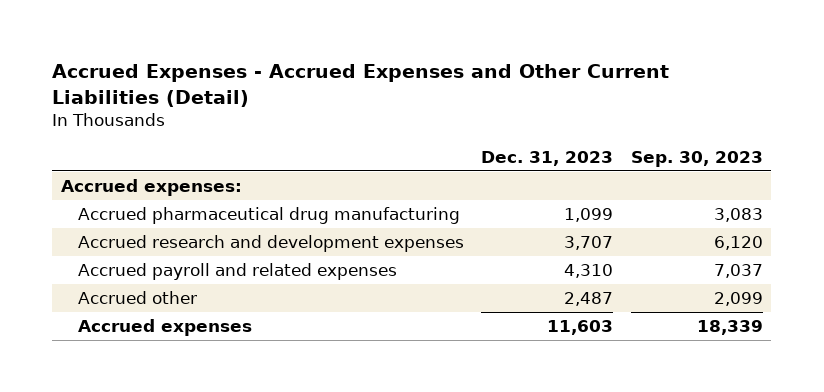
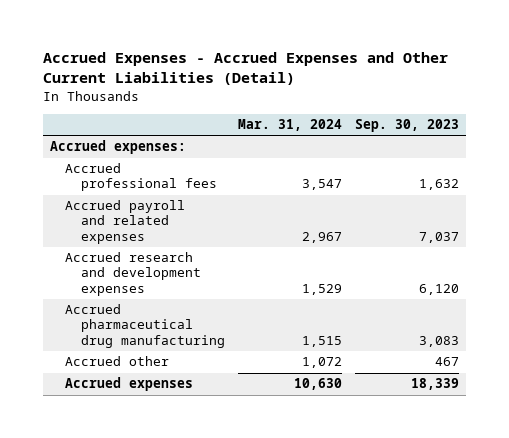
- | Dec. 31, 2023 | Sep. 30, 2023
+ | Mar. 31, 2024 | Sep. 30, 2023
+ Accrued professional fees | 3,547 | 1,632
- Accrued other | 2,487 | 2,099
moved down: Accrued research and development expenses | 1,529 | 6,120
moved down: Accrued pharmaceutical drug manufacturing | 1,515 | 3,083
+ Accrued other | 1,072 | 467

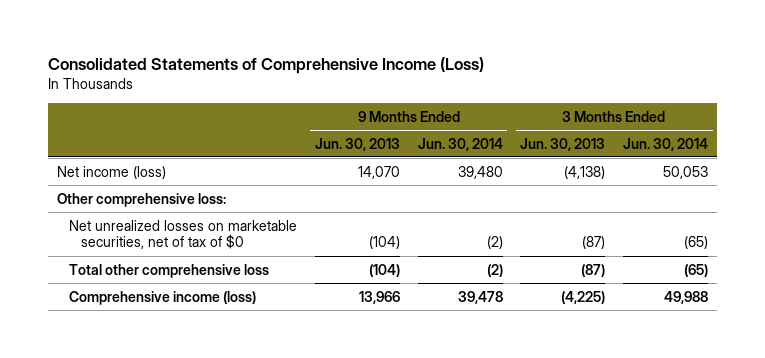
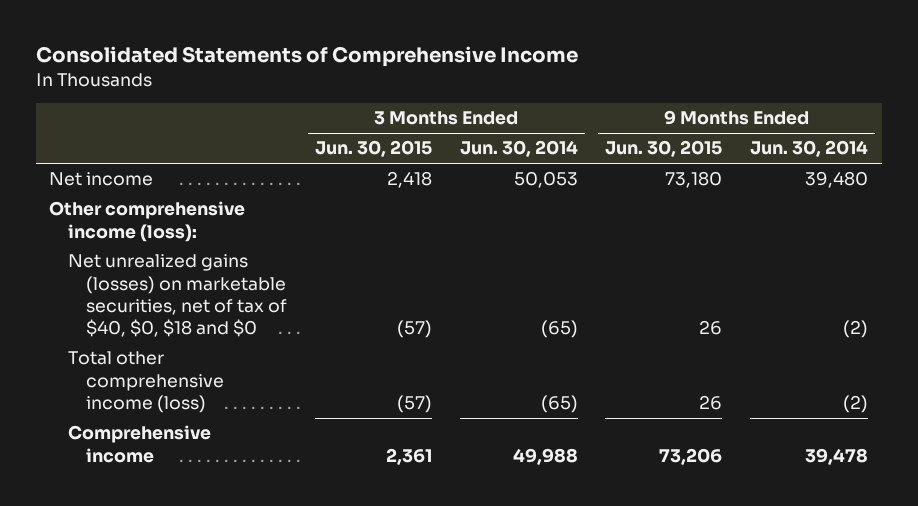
- Consolidated Statements of Comprehensive Income (Loss)
+ Consolidated Statements of Comprehensive Income
- | 9 Months Ended Jun. 30, 2013 | 9 Months Ended Jun. 30, 2014 | 3 Months Ended Jun. 30, 2013 | 3 Months Ended Jun. 30, 2014
+ | 3 Months Ended Jun. 30, 2015 | 3 Months Ended Jun. 30, 2014 | 9 Months Ended Jun. 30, 2015 | 9 Months Ended Jun. 30, 2014
- Net income (loss) | 14,070 | 39,480 | (4,138) | 50,053
- Other comprehensive loss:
- Net unrealized losses on marketable securities, net of tax of $0 | (104) | (2) | (87) | (65)
- Total other comprehensive loss | (104) | (2) | (87) | (65)
- Comprehensive income (loss) | 13,966 | 39,478 | (4,225) | 49,988
+ Net income | 2,418 | 50,053 | 73,180 | 39,480
+ Other comprehensive income (loss):
+ Net unrealized gains (losses) on marketable securities, net of tax of $40, $0, $18 and $0 | (57) | (65) | 26 | (2)
+ Total other comprehensive income (loss) | (57) | (65) | 26 | (2)
+ Comprehensive income | 2,361 | 49,988 | 73,206 | 39,478

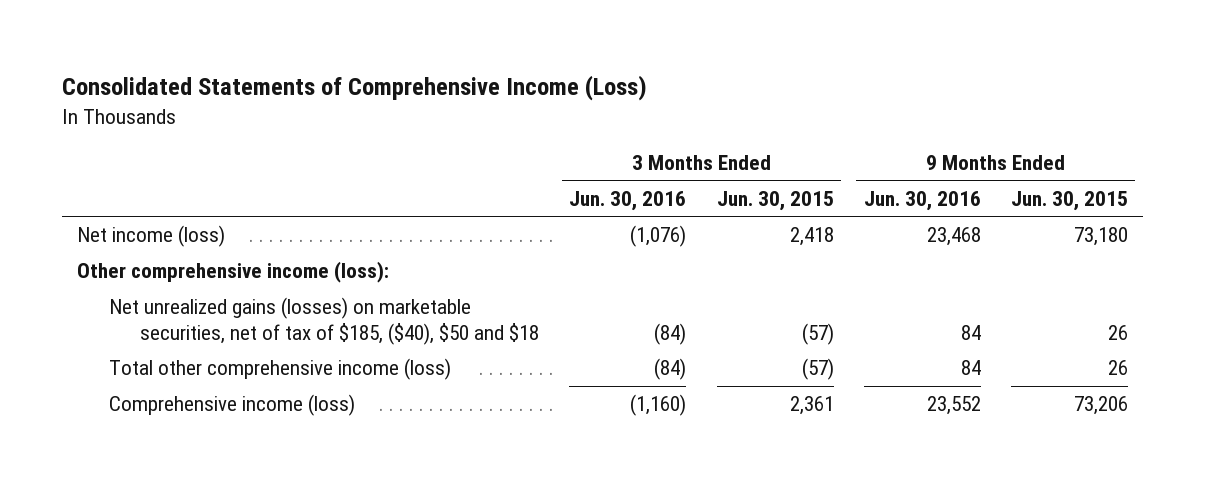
- Consolidated Statements of Comprehensive Income
+ Consolidated Statements of Comprehensive Income (Loss)
- | 3 Months Ended Jun. 30, 2015 | 3 Months Ended Jun. 30, 2014 | 9 Months Ended Jun. 30, 2015 | 9 Months Ended Jun. 30, 2014
+ | 3 Months Ended Jun. 30, 2016 | 3 Months Ended Jun. 30, 2015 | 9 Months Ended Jun. 30, 2016 | 9 Months Ended Jun. 30, 2015
- Net income | 2,418 | 50,053 | 73,180 | 39,480
+ Net income (loss) | (1,076) | 2,418 | 23,468 | 73,180
- Net unrealized gains (losses) on marketable securities, net of tax of $40, $0, $18 and $0 | (57) | (65) | 26 | (2)
+ Net unrealized gains (losses) on marketable securities, net of tax of $185, ($40), $50 and $18 | (84) | (57) | 84 | 26
- Comprehensive income | 2,361 | 49,988 | 73,206 | 39,478
+ Comprehensive income (loss) | (1,160) | 2,361 | 23,552 | 73,206

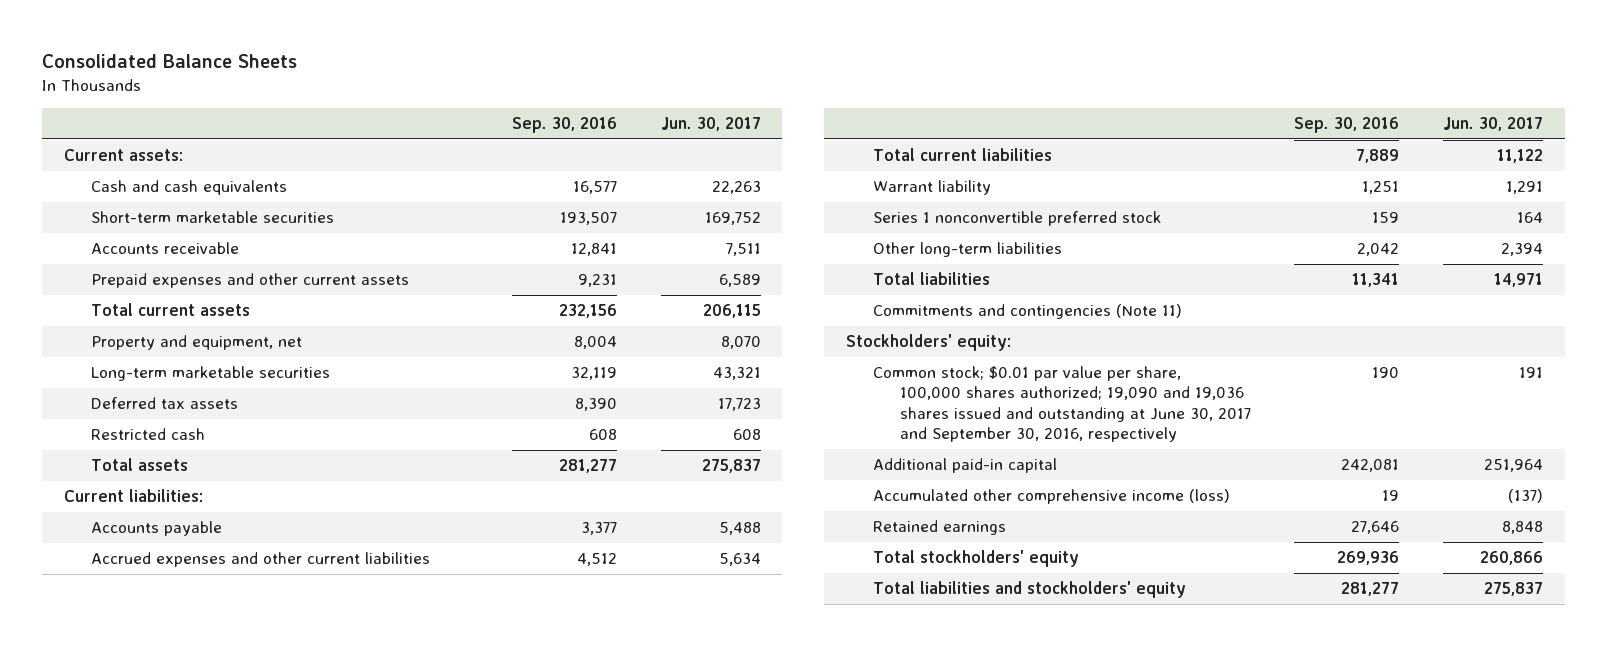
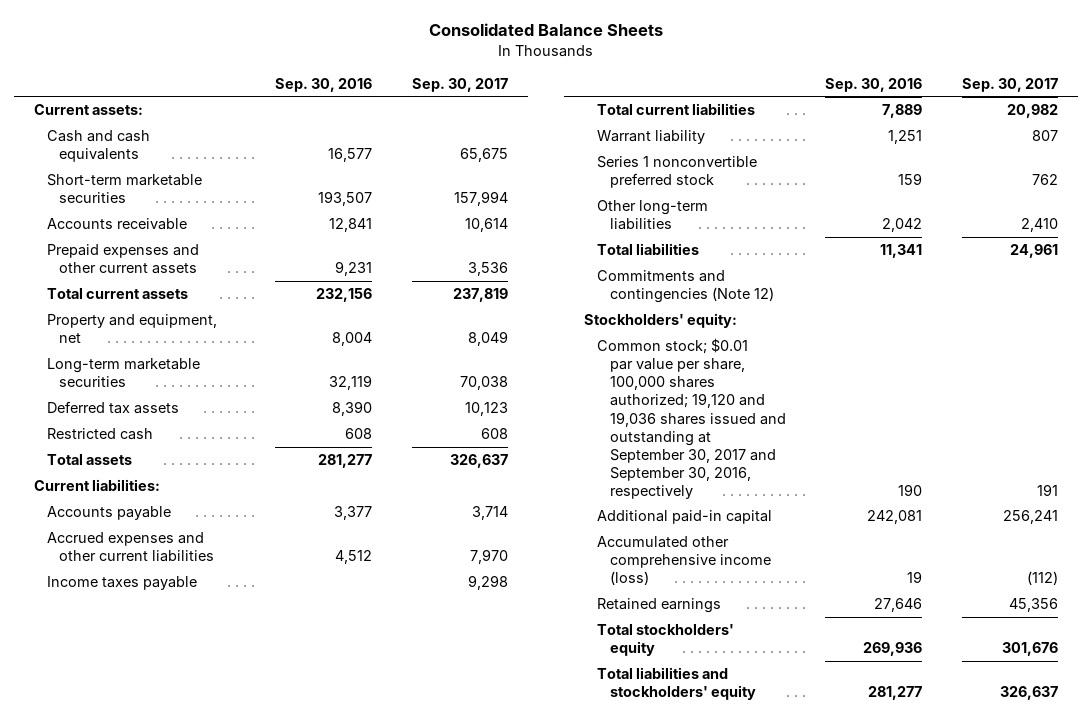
- | Sep. 30, 2016 | Jun. 30, 2017
+ | Sep. 30, 2016 | Sep. 30, 2017
+ Income taxes payable | | 9,298
- Commitments and contingencies (Note 11)
+ Commitments and contingencies (Note 12)
- Common stock; $0.01 par value per share, 100,000 shares authorized; 19,090 and 19,036 shares issued and outstanding at June 30, 2017 and September 30, 2016, respectively | 190 | 191
+ Common stock; $0.01 par value per share, 100,000 shares authorized; 19,120 and 19,036 shares issued and outstanding at September 30, 2017 and September 30, 2016, respectively | 190 | 191

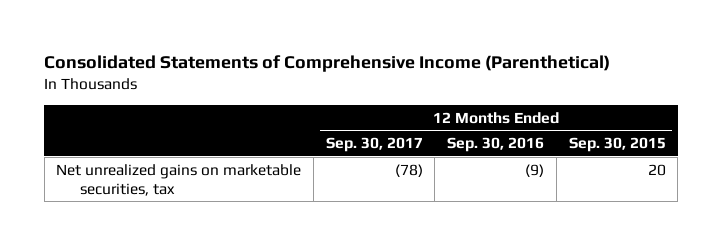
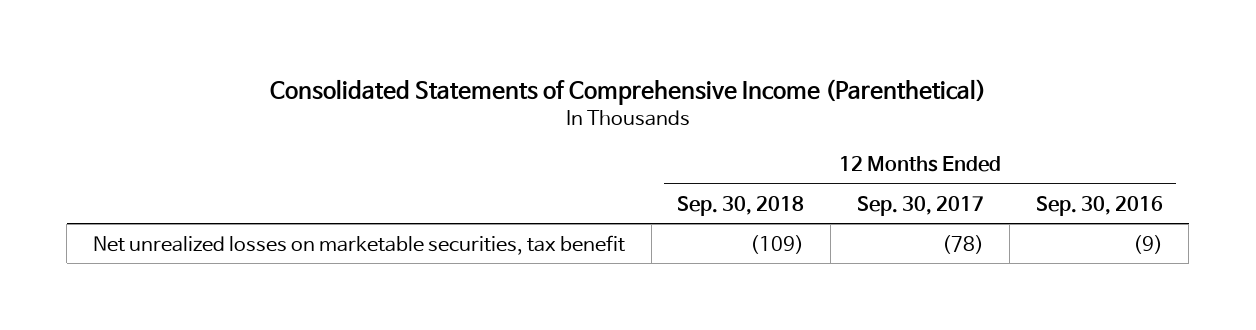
- | 12 Months Ended Sep. 30, 2017 | 12 Months Ended Sep. 30, 2016 | 12 Months Ended Sep. 30, 2015
+ | 12 Months Ended Sep. 30, 2018 | 12 Months Ended Sep. 30, 2017 | 12 Months Ended Sep. 30, 2016
- Net unrealized gains on marketable securities, tax | (78) | (9) | 20
+ Net unrealized losses on marketable securities, tax benefit | (109) | (78) | (9)

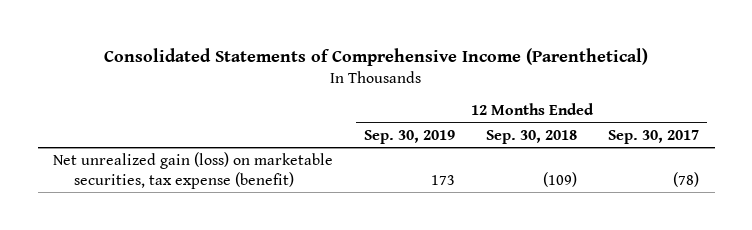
- | 12 Months Ended Sep. 30, 2018 | 12 Months Ended Sep. 30, 2017 | 12 Months Ended Sep. 30, 2016
+ | 12 Months Ended Sep. 30, 2019 | 12 Months Ended Sep. 30, 2018 | 12 Months Ended Sep. 30, 2017
- Net unrealized losses on marketable securities, tax benefit | (109) | (78) | (9)
+ Net unrealized gain (loss) on marketable securities, tax expense (benefit) | 173 | (109) | (78)

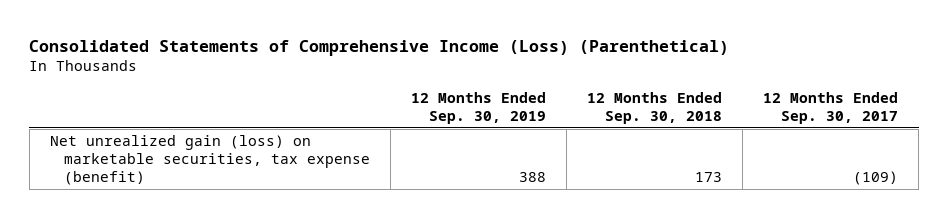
- Consolidated Statements of Comprehensive Income (Parenthetical)
+ Consolidated Statements of Comprehensive Income (Loss) (Parenthetical)
- Net unrealized gain (loss) on marketable securities, tax expense (benefit) | 173 | (109) | (78)
+ Net unrealized gain (loss) on marketable securities, tax expense (benefit) | 388 | 173 | (109)

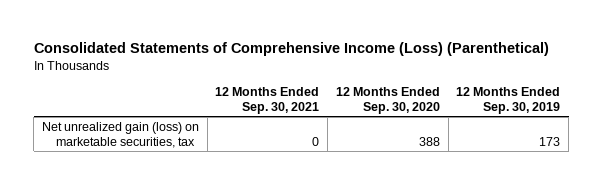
- | 12 Months Ended Sep. 30, 2019 | 12 Months Ended Sep. 30, 2018 | 12 Months Ended Sep. 30, 2017
+ | 12 Months Ended Sep. 30, 2021 | 12 Months Ended Sep. 30, 2020 | 12 Months Ended Sep. 30, 2019
- Net unrealized gain (loss) on marketable securities, tax expense (benefit) | 388 | 173 | (109)
+ Net unrealized gain (loss) on marketable securities, tax | 0 | 388 | 173

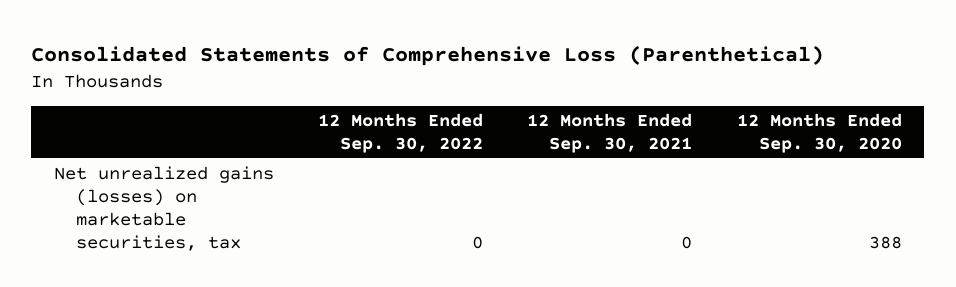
- Consolidated Statements of Comprehensive Income (Loss) (Parenthetical)
+ Consolidated Statements of Comprehensive Loss (Parenthetical)
- | 12 Months Ended Sep. 30, 2021 | 12 Months Ended Sep. 30, 2020 | 12 Months Ended Sep. 30, 2019
+ | 12 Months Ended Sep. 30, 2022 | 12 Months Ended Sep. 30, 2021 | 12 Months Ended Sep. 30, 2020
- Net unrealized gain (loss) on marketable securities, tax | 0 | 388 | 173
+ Net unrealized gains (losses) on marketable securities, tax | 0 | 0 | 388

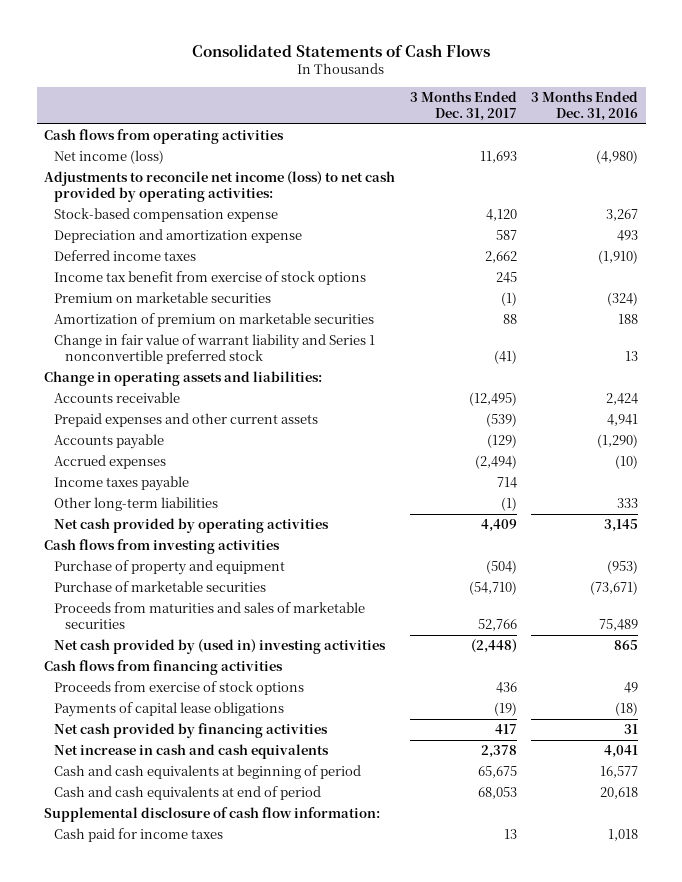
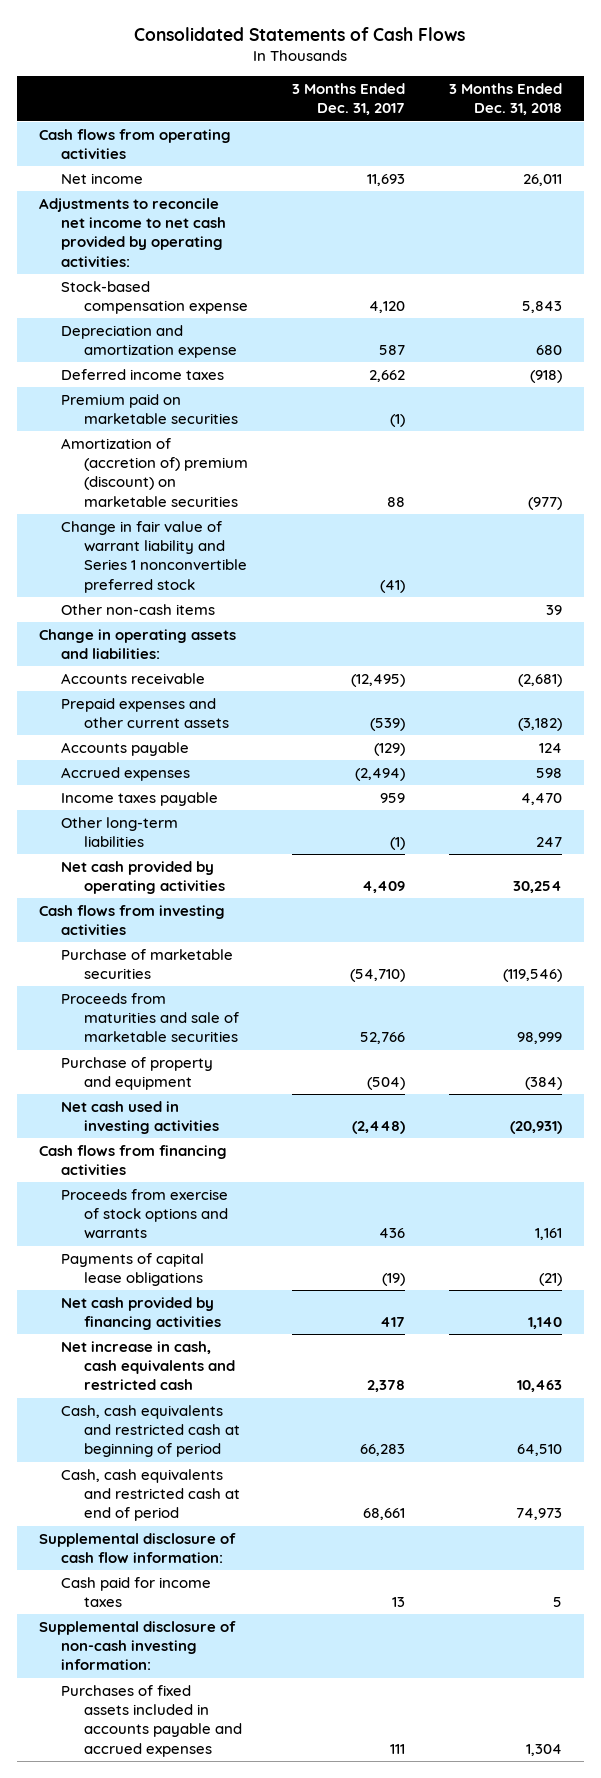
- | 3 Months Ended Dec. 31, 2017 | 3 Months Ended Dec. 31, 2016
+ | 3 Months Ended Dec. 31, 2017 | 3 Months Ended Dec. 31, 2018
- Net income (loss) | 11,693 | (4,980)
- Adjustments to reconcile net income (loss) to net cash provided by operating activities:
+ Net income | 11,693 | 26,011
+ Adjustments to reconcile net income to net cash provided by operating activities:
- Income tax benefit from exercise of stock options | 245 |
- Premium on marketable securities | (1) | (324)
- Amortization of premium on marketable securities | 88 | 188
+ Premium paid on marketable securities | (1) |
+ Amortization of (accretion of) premium (discount) on marketable securities | 88 | (977)
+ Other non-cash items | | 39
- Income taxes payable | 714 |
+ Income taxes payable | 959 | 4,470
- Proceeds from maturities and sales of marketable securities | 52,766 | 75,489
- Net cash provided by (used in) investing activities | (2,448) | 865
+ Proceeds from maturities and sale of marketable securities | 52,766 | 98,999
moved down: Purchase of property and equipment | (504) | (384)
+ Net cash used in investing activities | (2,448) | (20,931)
- Proceeds from exercise of stock options | 436 | 49
+ Proceeds from exercise of stock options and warrants | 436 | 1,161
- Net increase in cash and cash equivalents | 2,378 | 4,041
- Cash and cash equivalents at beginning of period | 65,675 | 16,577
- Cash and cash equivalents at end of period | 68,053 | 20,618
+ Net increase in cash, cash equivalents and restricted cash | 2,378 | 10,463
+ Cash, cash equivalents and restricted cash at beginning of period | 66,283 | 64,510
+ Cash, cash equivalents and restricted cash at end of period | 68,661 | 74,973
+ Supplemental disclosure of non-cash investing information:
+ Purchases of fixed assets included in accounts payable and accrued expenses | 111 | 1,304

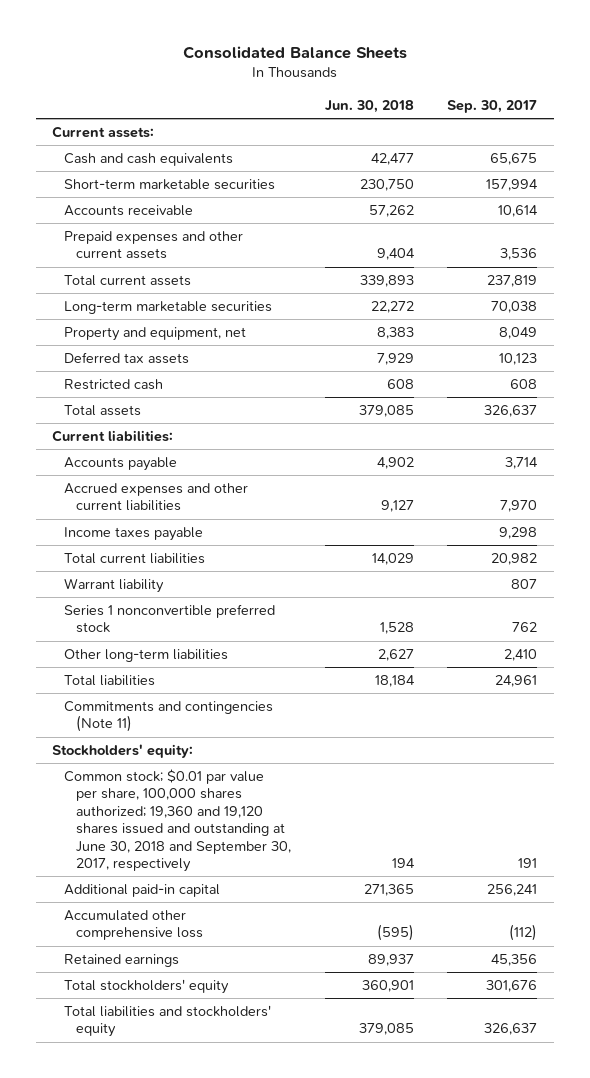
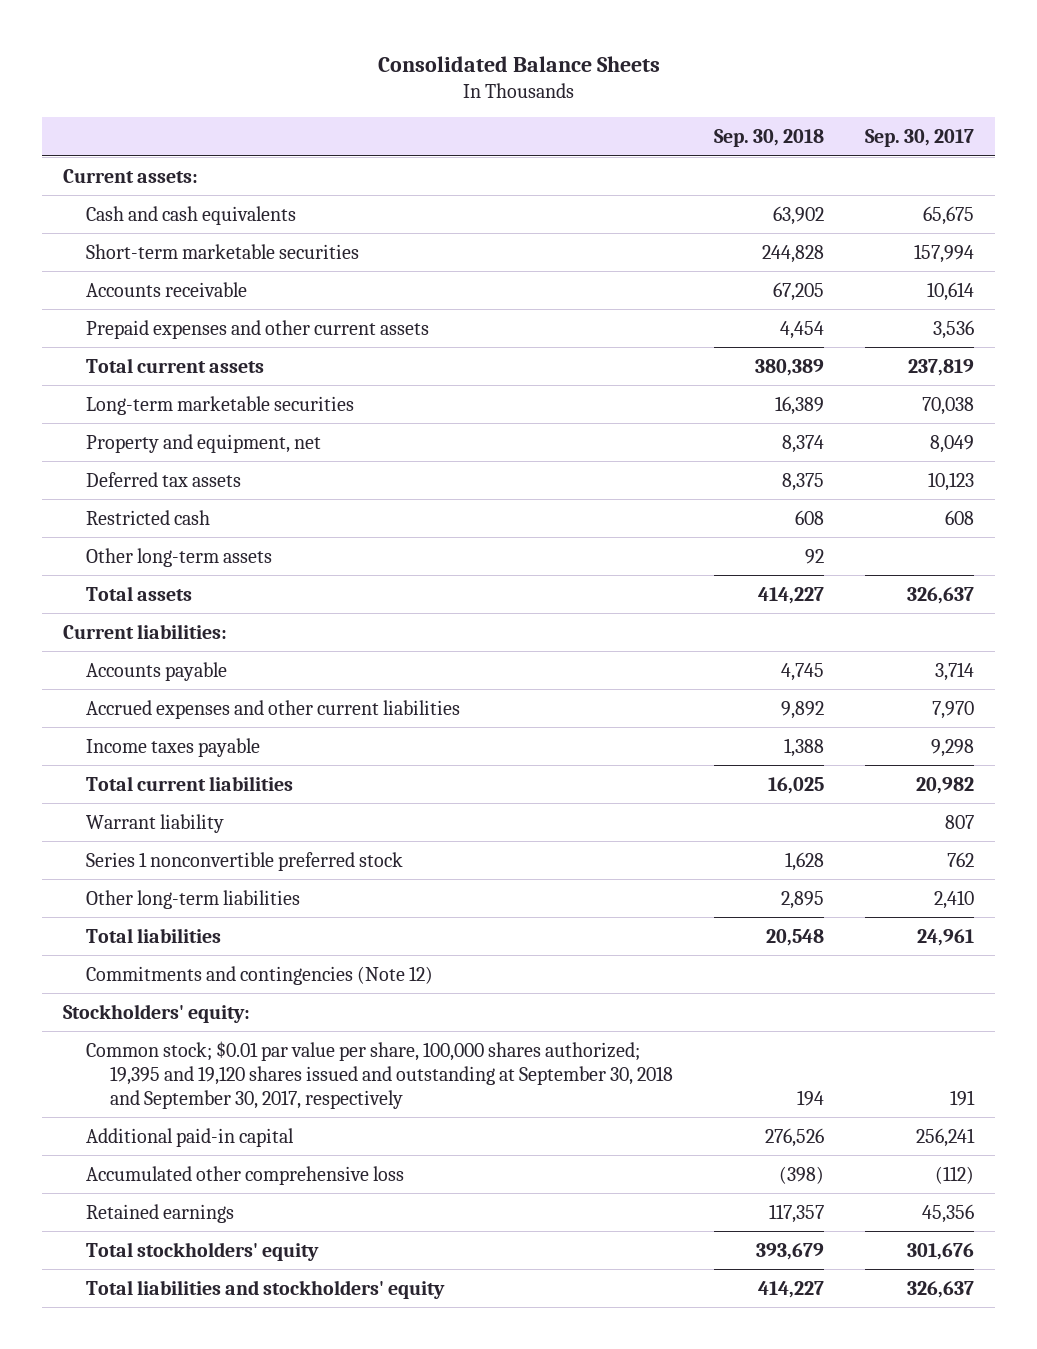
- | Jun. 30, 2018 | Sep. 30, 2017
+ | Sep. 30, 2018 | Sep. 30, 2017
+ Other long-term assets | 92 |
- Commitments and contingencies (Note 11)
+ Commitments and contingencies (Note 12)
- Common stock; $0.01 par value per share, 100,000 shares authorized; 19,360 and 19,120 shares issued and outstanding at June 30, 2018 and September 30, 2017, respectively | 194 | 191
+ Common stock; $0.01 par value per share, 100,000 shares authorized; 19,395 and 19,120 shares issued and outstanding at September 30, 2018 and September 30, 2017, respectively | 194 | 191

